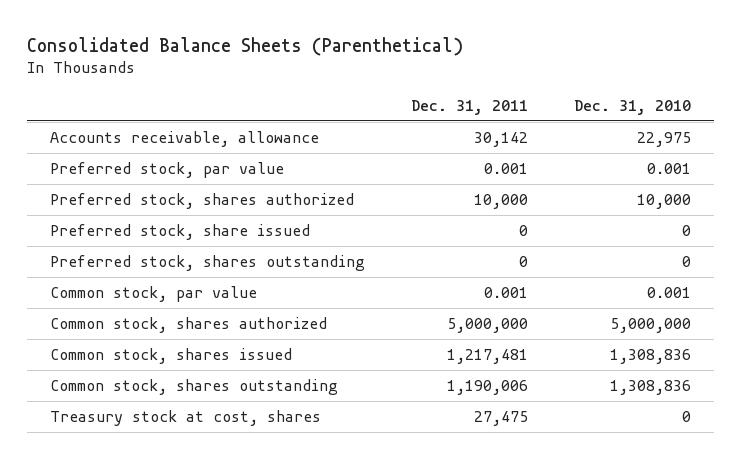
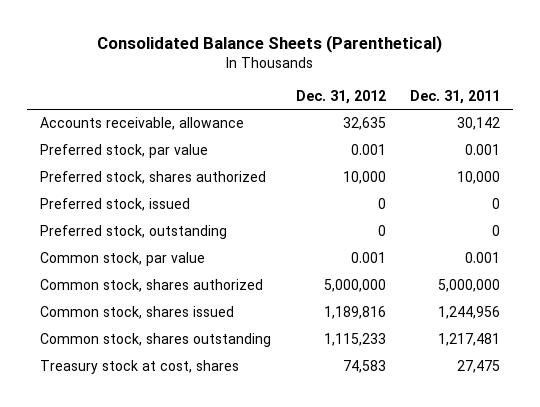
- | Dec. 31, 2011 | Dec. 31, 2010
+ | Dec. 31, 2012 | Dec. 31, 2011
- Preferred stock, share issued | 0 | 0
- Preferred stock, shares outstanding | 0 | 0
+ Preferred stock, issued | 0 | 0
+ Preferred stock, outstanding | 0 | 0
- Common stock, shares issued | 1,217,481 | 1,308,836
- Common stock, shares outstanding | 1,190,006 | 1,308,836
+ Common stock, shares issued | 1,189,816 | 1,244,956
+ Common stock, shares outstanding | 1,115,233 | 1,217,481

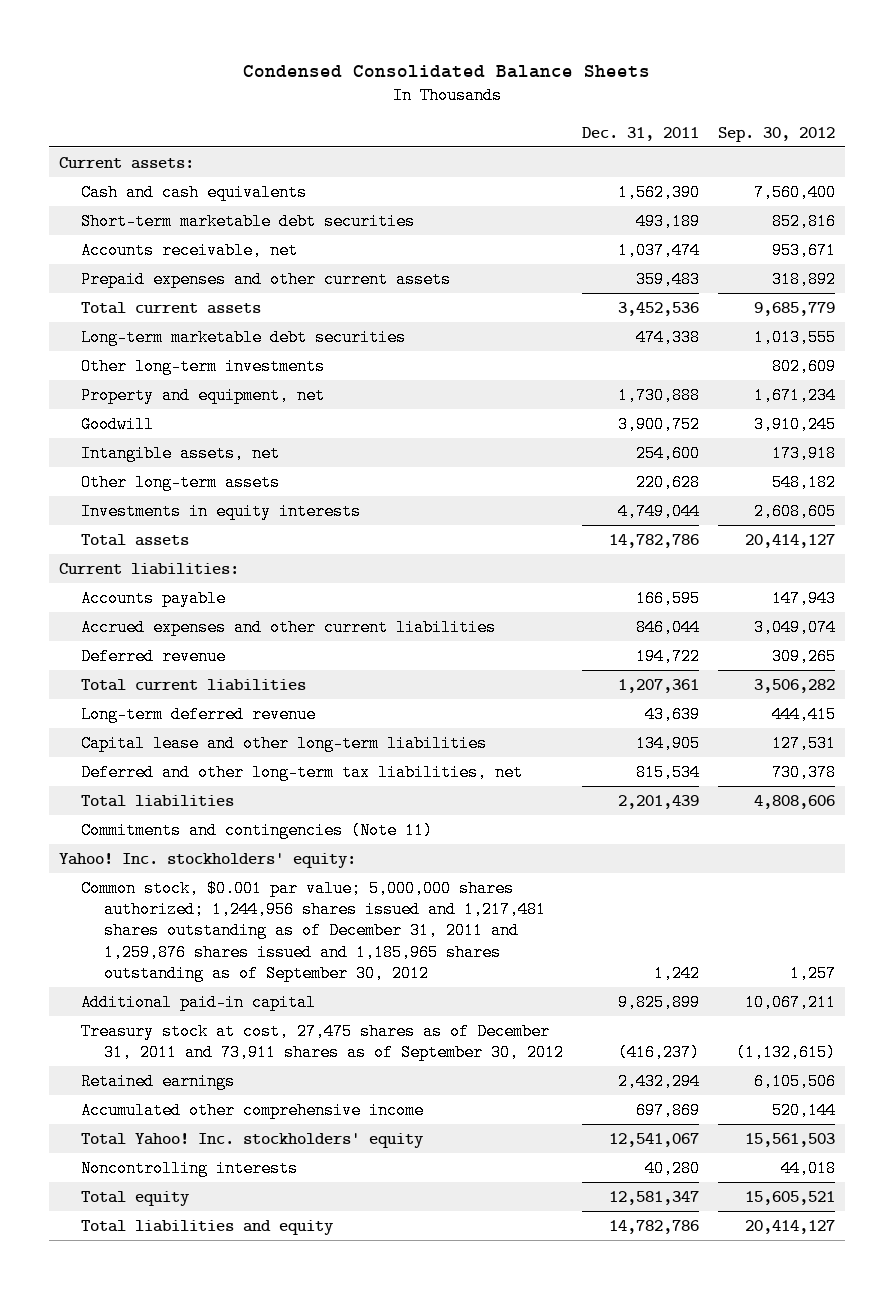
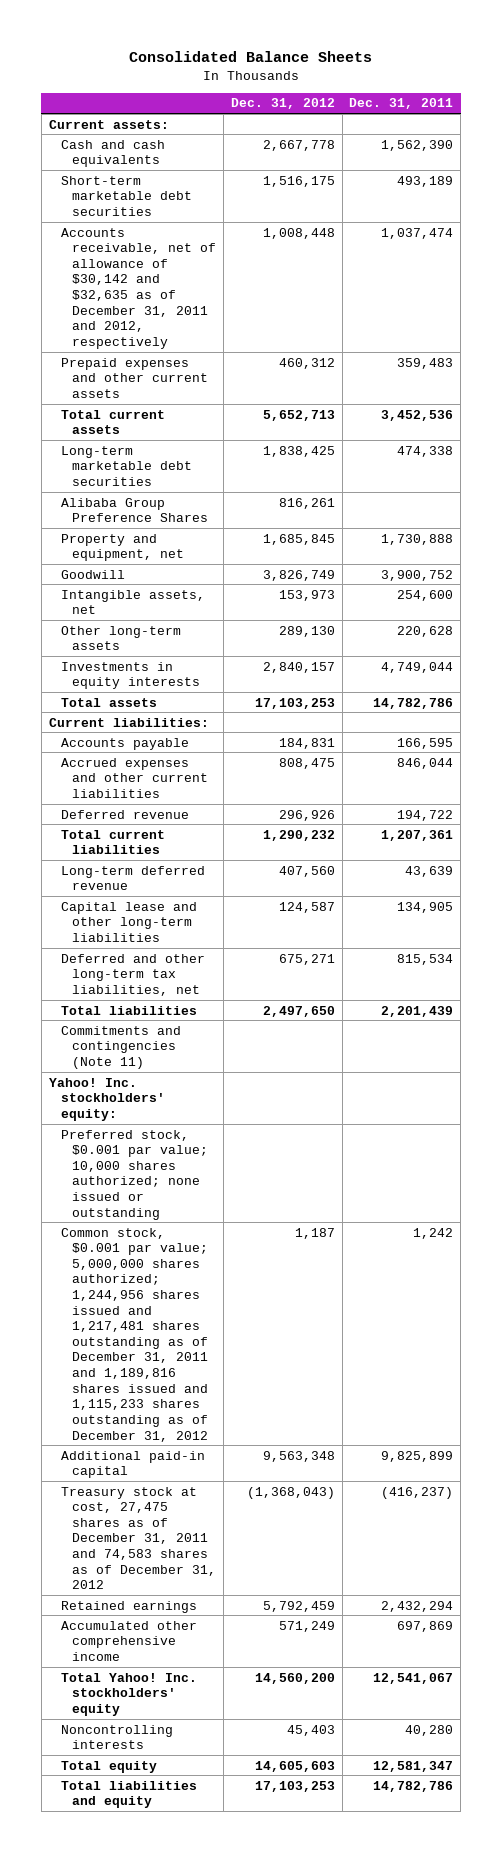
- Condensed Consolidated Balance Sheets
+ Consolidated Balance Sheets
- | Dec. 31, 2011 | Sep. 30, 2012
+ | Dec. 31, 2012 | Dec. 31, 2011
- Accounts receivable, net | 1,037,474 | 953,671
+ Accounts receivable, net of allowance of $30,142 and $32,635 as of December 31, 2011 and 2012, respectively | 1,008,448 | 1,037,474
- Other long-term investments | | 802,609
+ Alibaba Group Preference Shares | 816,261 |
- Common stock, $0.001 par value; 5,000,000 shares authorized; 1,244,956 shares issued and 1,217,481 shares outstanding as of December 31, 2011 and 1,259,876 shares issued and 1,185,965 shares outstanding as of September 30, 2012 | 1,242 | 1,257
+ Preferred stock, $0.001 par value; 10,000 shares authorized; none issued or outstanding
+ Common stock, $0.001 par value; 5,000,000 shares authorized; 1,244,956 shares issued and 1,217,481 shares outstanding as of December 31, 2011 and 1,189,816 shares issued and 1,115,233 shares outstanding as of December 31, 2012 | 1,187 | 1,242
- Treasury stock at cost, 27,475 shares as of December 31, 2011 and 73,911 shares as of September 30, 2012 | (416,237) | (1,132,615)
+ Treasury stock at cost, 27,475 shares as of December 31, 2011 and 74,583 shares as of December 31, 2012 | (1,368,043) | (416,237)

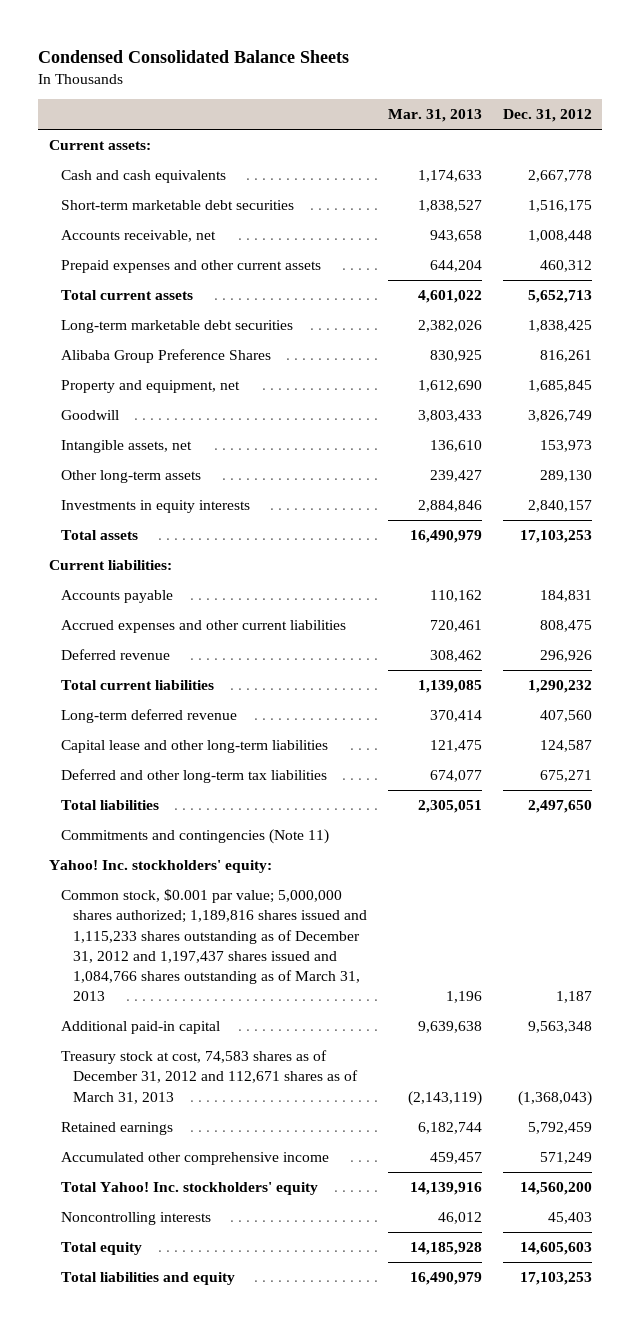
- Consolidated Balance Sheets
+ Condensed Consolidated Balance Sheets
- | Dec. 31, 2012 | Dec. 31, 2011
+ | Mar. 31, 2013 | Dec. 31, 2012
- Accounts receivable, net of allowance of $30,142 and $32,635 as of December 31, 2011 and 2012, respectively | 1,008,448 | 1,037,474
+ Accounts receivable, net | 943,658 | 1,008,448
- Deferred and other long-term tax liabilities, net | 675,271 | 815,534
+ Deferred and other long-term tax liabilities | 674,077 | 675,271
- Preferred stock, $0.001 par value; 10,000 shares authorized; none issued or outstanding
- Common stock, $0.001 par value; 5,000,000 shares authorized; 1,244,956 shares issued and 1,217,481 shares outstanding as of December 31, 2011 and 1,189,816 shares issued and 1,115,233 shares outstanding as of December 31, 2012 | 1,187 | 1,242
+ Common stock, $0.001 par value; 5,000,000 shares authorized; 1,189,816 shares issued and 1,115,233 shares outstanding as of December 31, 2012 and 1,197,437 shares issued and 1,084,766 shares outstanding as of March 31, 2013 | 1,196 | 1,187
- Treasury stock at cost, 27,475 shares as of December 31, 2011 and 74,583 shares as of December 31, 2012 | (1,368,043) | (416,237)
+ Treasury stock at cost, 74,583 shares as of December 31, 2012 and 112,671 shares as of March 31, 2013 | (2,143,119) | (1,368,043)

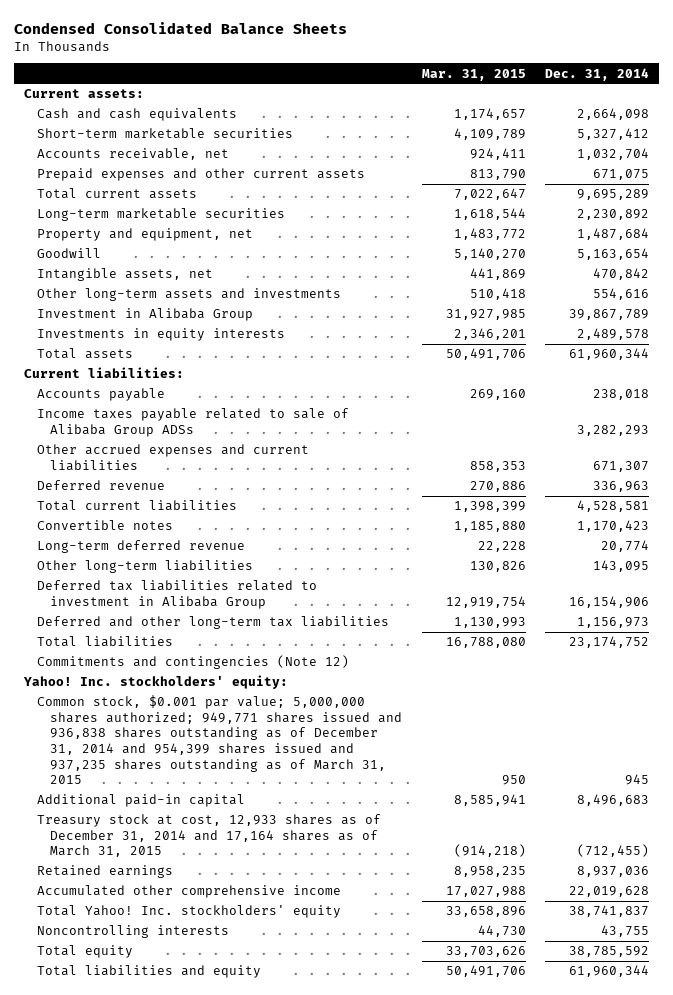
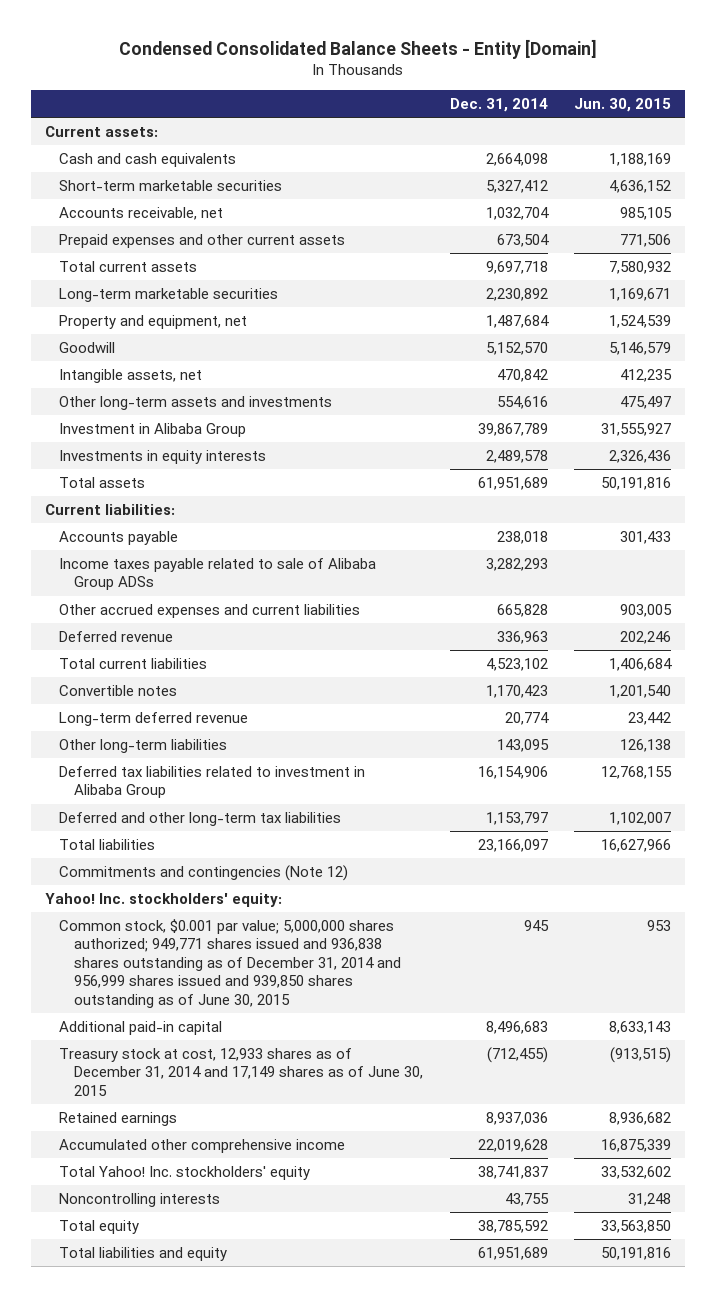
- Condensed Consolidated Balance Sheets
+ Condensed Consolidated Balance Sheets - Entity [Domain]
- | Mar. 31, 2015 | Dec. 31, 2014
+ | Dec. 31, 2014 | Jun. 30, 2015
- Prepaid expenses and other current assets | 813,790 | 671,075
- Total current assets | 7,022,647 | 9,695,289
+ Prepaid expenses and other current assets | 673,504 | 771,506
+ Total current assets | 9,697,718 | 7,580,932
- Goodwill | 5,140,270 | 5,163,654
+ Goodwill | 5,152,570 | 5,146,579
- Total assets | 50,491,706 | 61,960,344
+ Total assets | 61,951,689 | 50,191,816
- Other accrued expenses and current liabilities | 858,353 | 671,307
+ Other accrued expenses and current liabilities | 665,828 | 903,005
- Total current liabilities | 1,398,399 | 4,528,581
+ Total current liabilities | 4,523,102 | 1,406,684
- Deferred and other long-term tax liabilities | 1,130,993 | 1,156,973
- Total liabilities | 16,788,080 | 23,174,752
+ Deferred and other long-term tax liabilities | 1,153,797 | 1,102,007
+ Total liabilities | 23,166,097 | 16,627,966
- Common stock, $0.001 par value; 5,000,000 shares authorized; 949,771 shares issued and 936,838 shares outstanding as of December 31, 2014 and 954,399 shares issued and 937,235 shares outstanding as of March 31, 2015 | 950 | 945
+ Common stock, $0.001 par value; 5,000,000 shares authorized; 949,771 shares issued and 936,838 shares outstanding as of December 31, 2014 and 956,999 shares issued and 939,850 shares outstanding as of June 30, 2015 | 945 | 953
- Treasury stock at cost, 12,933 shares as of December 31, 2014 and 17,164 shares as of March 31, 2015 | (914,218) | (712,455)
+ Treasury stock at cost, 12,933 shares as of December 31, 2014 and 17,149 shares as of June 30, 2015 | (712,455) | (913,515)
- Total liabilities and equity | 50,491,706 | 61,960,344
+ Total liabilities and equity | 61,951,689 | 50,191,816

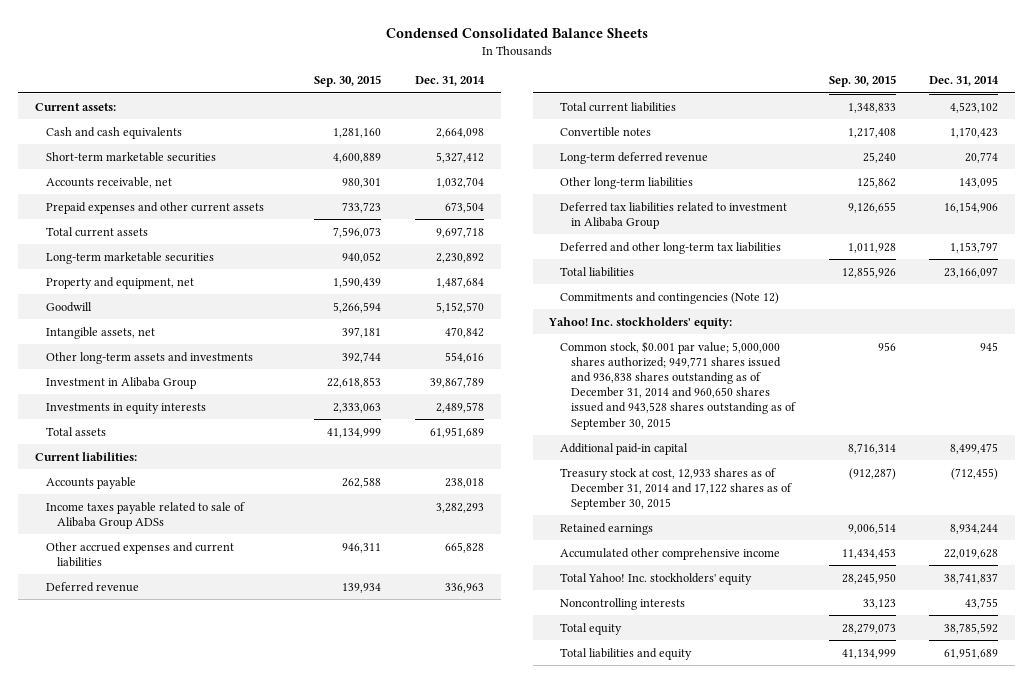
- Condensed Consolidated Balance Sheets - Entity [Domain]
+ Condensed Consolidated Balance Sheets
- | Dec. 31, 2014 | Jun. 30, 2015
+ | Sep. 30, 2015 | Dec. 31, 2014
- Common stock, $0.001 par value; 5,000,000 shares authorized; 949,771 shares issued and 936,838 shares outstanding as of December 31, 2014 and 956,999 shares issued and 939,850 shares outstanding as of June 30, 2015 | 945 | 953
- Additional paid-in capital | 8,496,683 | 8,633,143
- Treasury stock at cost, 12,933 shares as of December 31, 2014 and 17,149 shares as of June 30, 2015 | (712,455) | (913,515)
- Retained earnings | 8,937,036 | 8,936,682
+ Common stock, $0.001 par value; 5,000,000 shares authorized; 949,771 shares issued and 936,838 shares outstanding as of December 31, 2014 and 960,650 shares issued and 943,528 shares outstanding as of September 30, 2015 | 956 | 945
+ Additional paid-in capital | 8,716,314 | 8,499,475
+ Treasury stock at cost, 12,933 shares as of December 31, 2014 and 17,122 shares as of September 30, 2015 | (912,287) | (712,455)
+ Retained earnings | 9,006,514 | 8,934,244

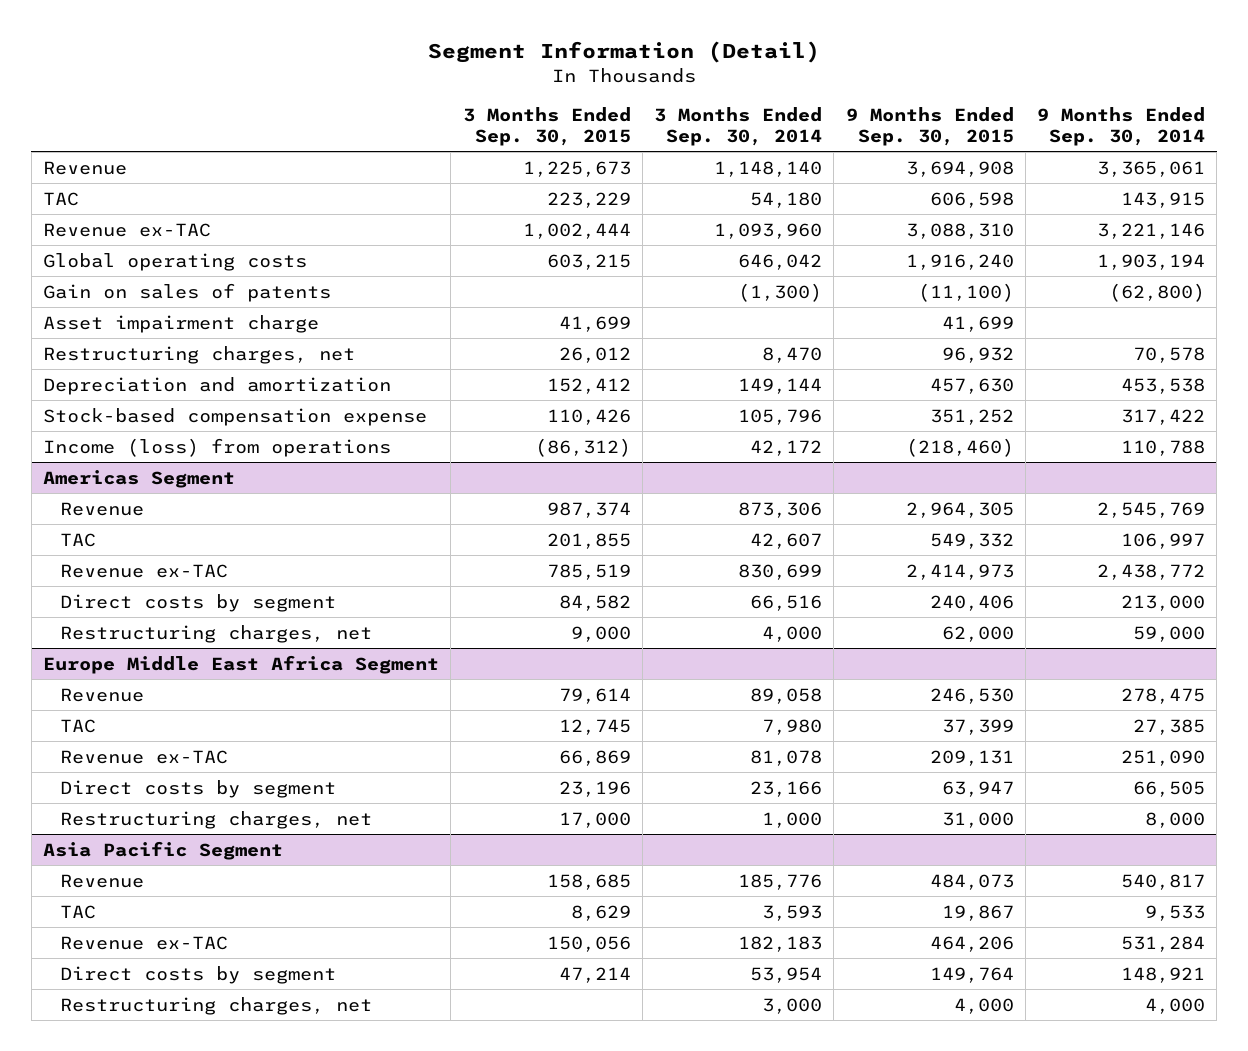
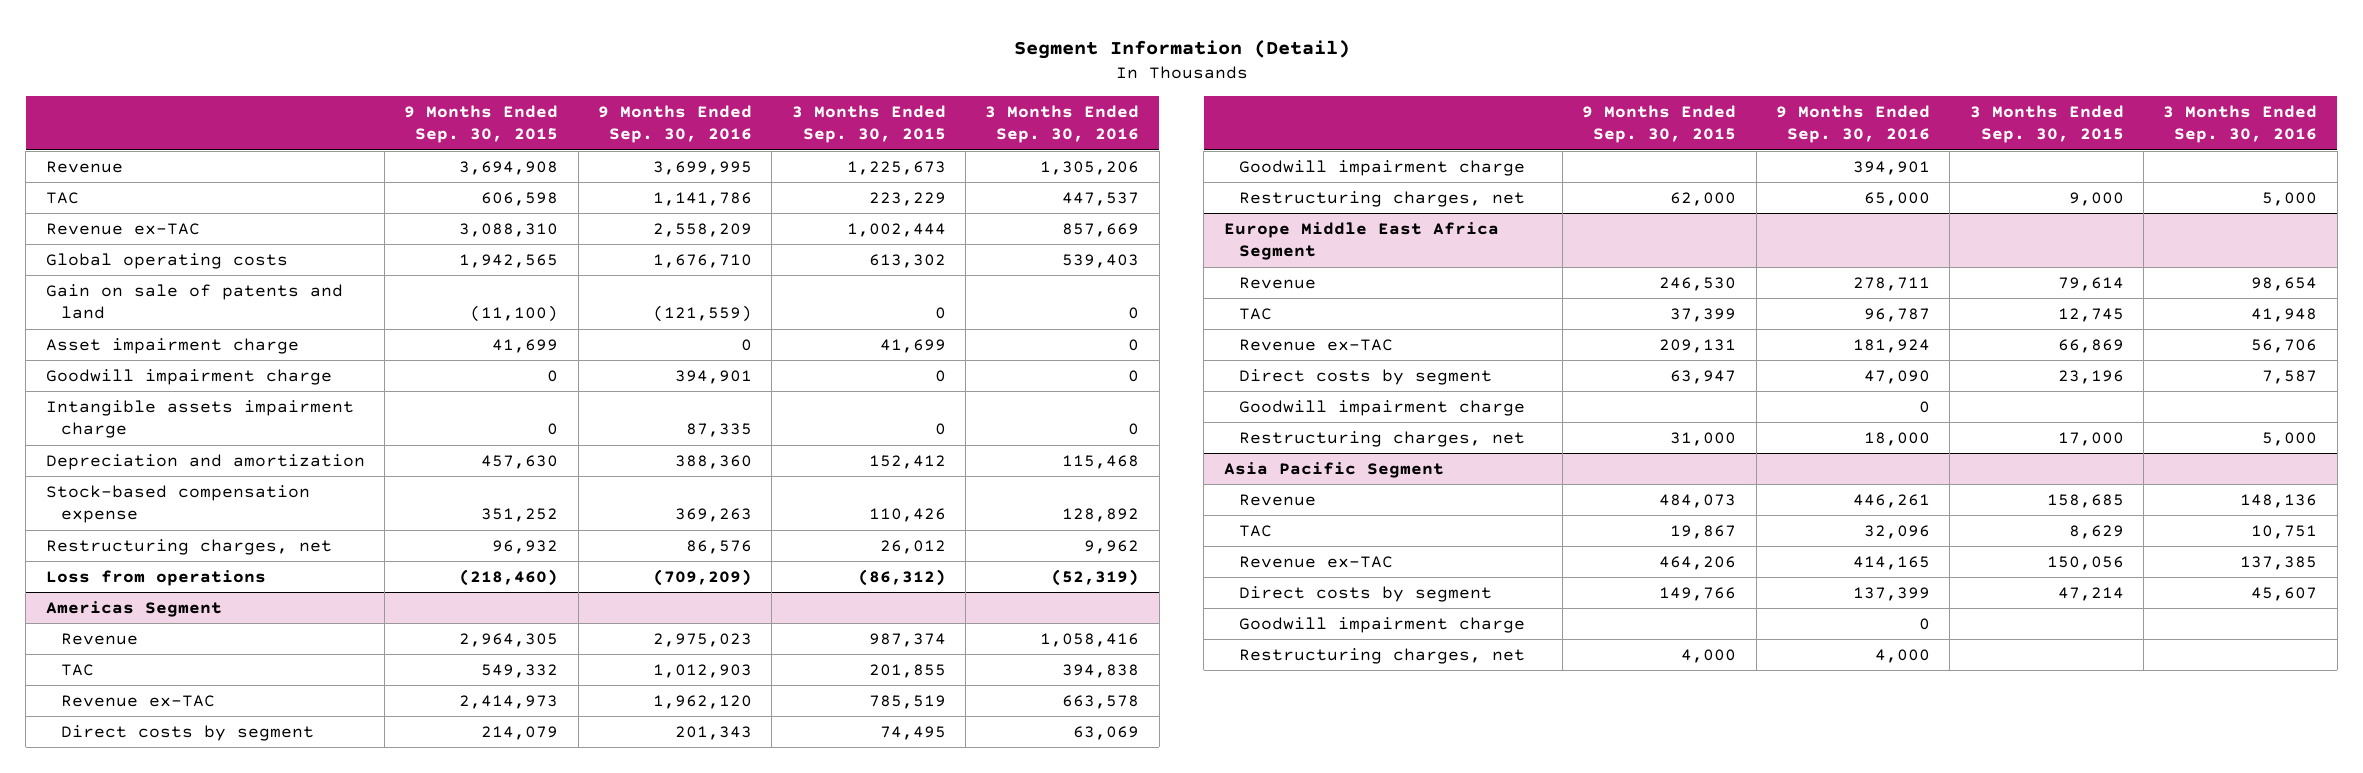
- | 3 Months Ended Sep. 30, 2015 | 3 Months Ended Sep. 30, 2014 | 9 Months Ended Sep. 30, 2015 | 9 Months Ended Sep. 30, 2014
+ | 9 Months Ended Sep. 30, 2015 | 9 Months Ended Sep. 30, 2016 | 3 Months Ended Sep. 30, 2015 | 3 Months Ended Sep. 30, 2016
- Global operating costs | 603,215 | 646,042 | 1,916,240 | 1,903,194
- Gain on sales of patents | | (1,300) | (11,100) | (62,800)
+ Global operating costs | 1,942,565 | 1,676,710 | 613,302 | 539,403
+ Gain on sale of patents and land | (11,100) | (121,559) | 0 | 0
+ Goodwill impairment charge | 0 | 394,901 | 0 | 0
+ Intangible assets impairment charge | 0 | 87,335 | 0 | 0
- Income (loss) from operations | (86,312) | 42,172 | (218,460) | 110,788
moved down: Restructuring charges, net | 96,932 | 86,576 | 26,012 | 9,962
+ Loss from operations | (218,460) | (709,209) | (86,312) | (52,319)
@ Americas Segment
- Direct costs by segment | 84,582 | 66,516 | 240,406 | 213,000
+ Direct costs by segment | 214,079 | 201,343 | 74,495 | 63,069
+ Goodwill impairment charge | | 394,901 | |
@ Europe Middle East Africa Segment
+ Goodwill impairment charge | | 0 | |
@ Asia Pacific Segment
- Direct costs by segment | 47,214 | 53,954 | 149,764 | 148,921
+ Direct costs by segment | 149,766 | 137,399 | 47,214 | 45,607
+ Goodwill impairment charge | | 0 | |

